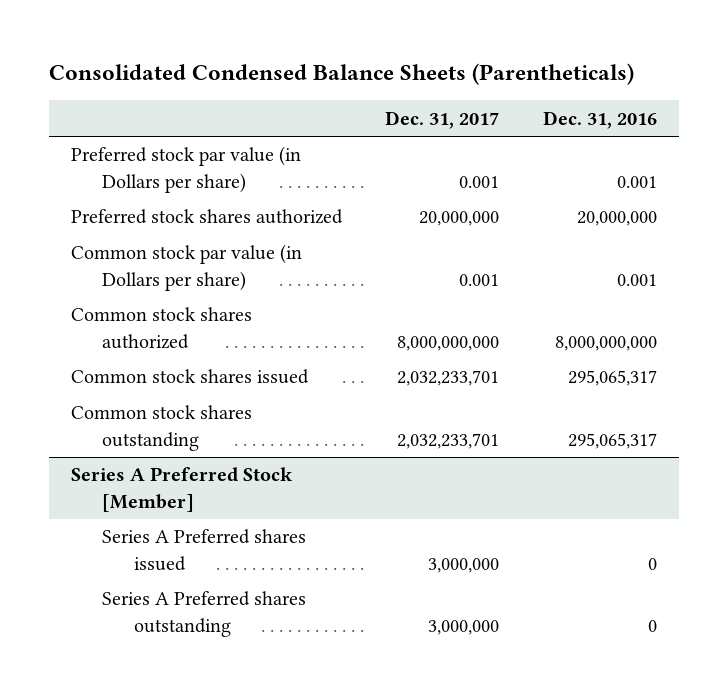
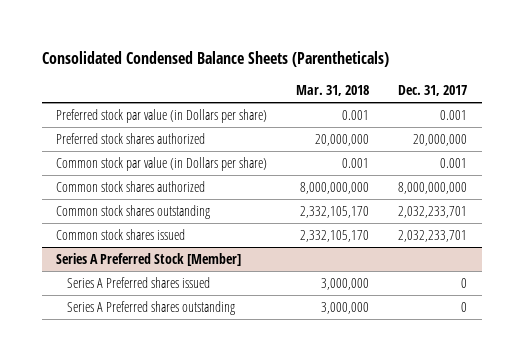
- | Dec. 31, 2017 | Dec. 31, 2016
+ | Mar. 31, 2018 | Dec. 31, 2017
moved down: Common stock shares issued | 2,332,105,170 | 2,032,233,701
@ Series A Preferred Stock [Member]
- Series A Preferred shares issued | 3,000,000 | 0
- Series A Preferred shares outstanding | 3,000,000 | 0
+ Series A Preferred shares issued | 3,000,000 | 0
+ Series A Preferred shares outstanding | 3,000,000 | 0

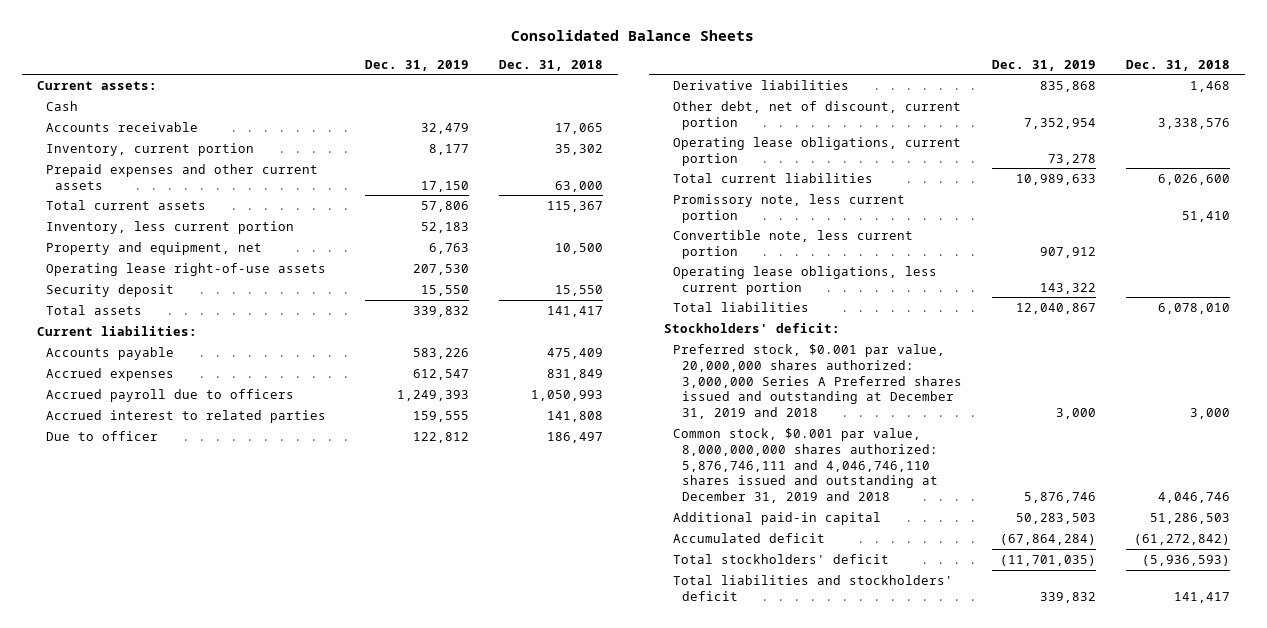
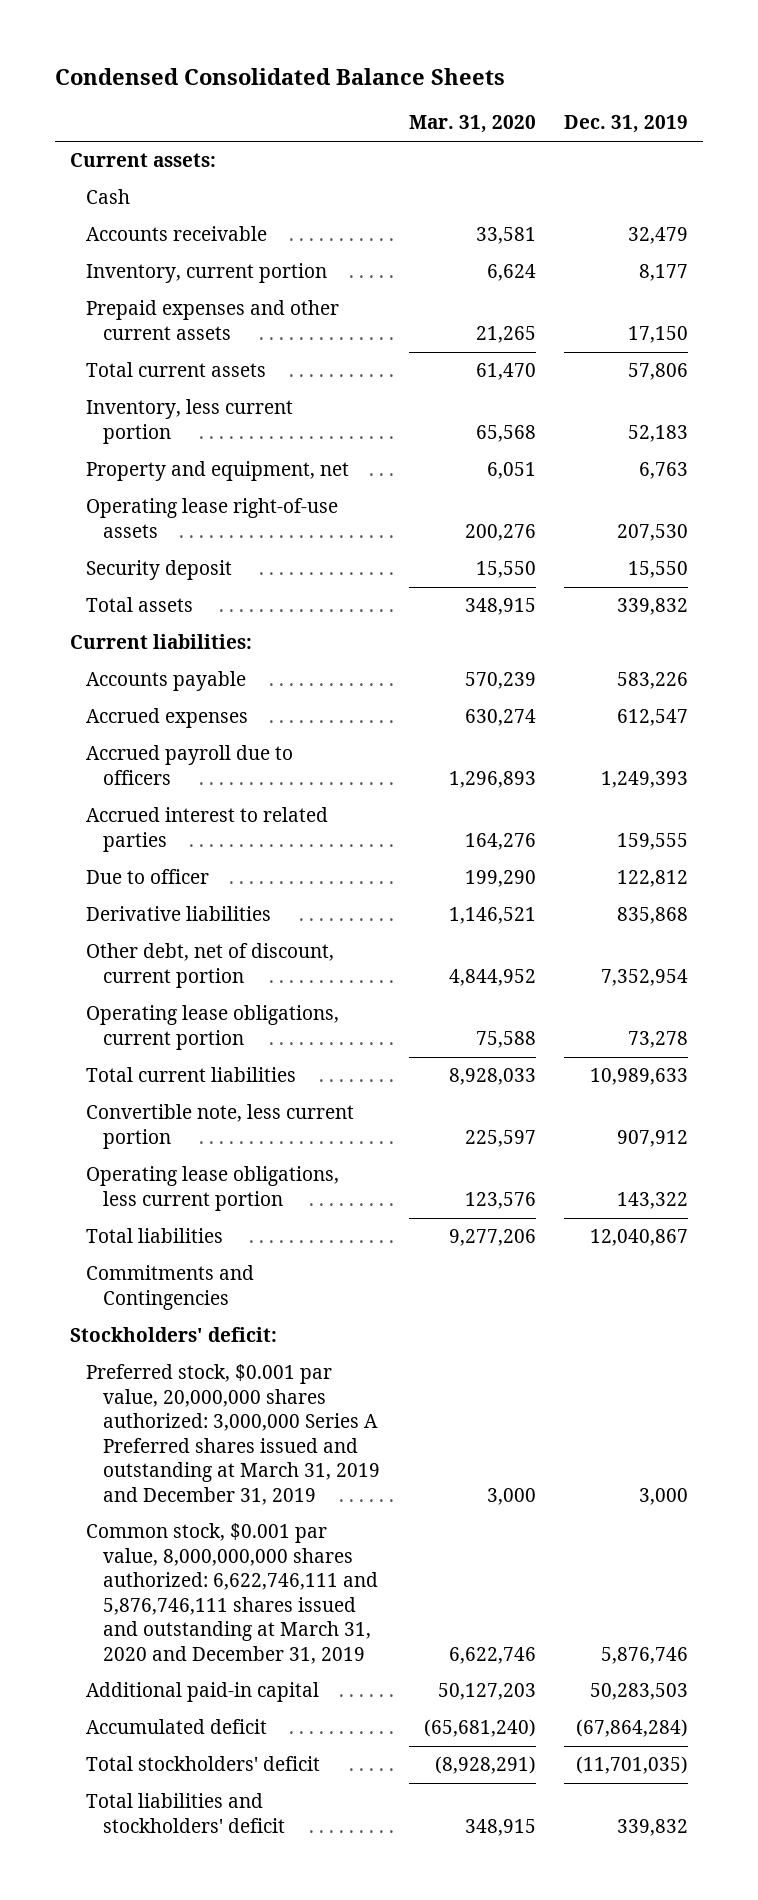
- Consolidated Balance Sheets
+ Condensed Consolidated Balance Sheets
- | Dec. 31, 2019 | Dec. 31, 2018
+ | Mar. 31, 2020 | Dec. 31, 2019
- Promissory note, less current portion | | 51,410
+ Commitments and Contingencies
- Preferred stock, $0.001 par value, 20,000,000 shares authorized: 3,000,000 Series A Preferred shares issued and outstanding at December 31, 2019 and 2018 | 3,000 | 3,000
- Common stock, $0.001 par value, 8,000,000,000 shares authorized: 5,876,746,111 and 4,046,746,110 shares issued and outstanding at December 31, 2019 and 2018 | 5,876,746 | 4,046,746
+ Preferred stock, $0.001 par value, 20,000,000 shares authorized: 3,000,000 Series A Preferred shares issued and outstanding at March 31, 2019 and December 31, 2019 | 3,000 | 3,000
+ Common stock, $0.001 par value, 8,000,000,000 shares authorized: 6,622,746,111 and 5,876,746,111 shares issued and outstanding at March 31, 2020 and December 31, 2019 | 6,622,746 | 5,876,746

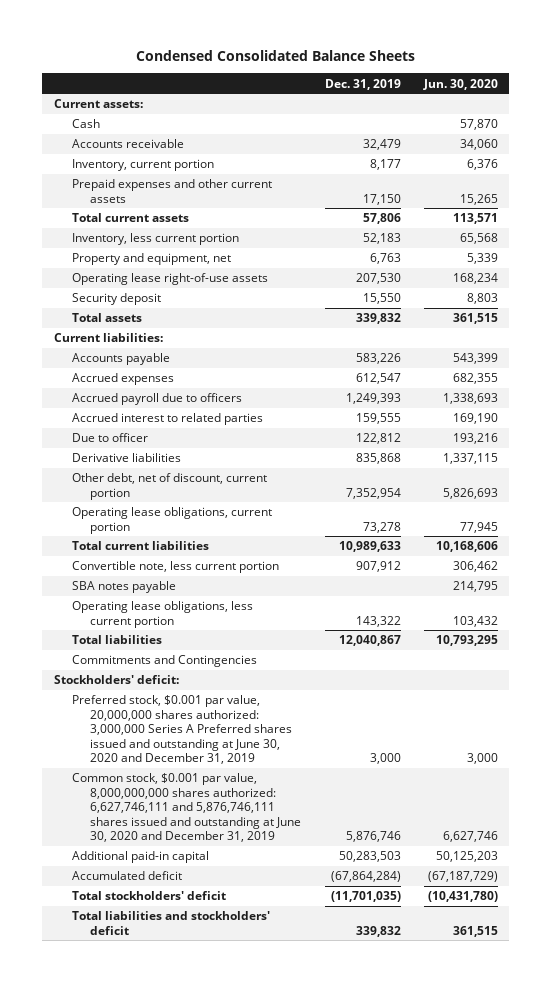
- | Mar. 31, 2020 | Dec. 31, 2019
+ | Dec. 31, 2019 | Jun. 30, 2020
+ SBA notes payable | | 214,795
- Preferred stock, $0.001 par value, 20,000,000 shares authorized: 3,000,000 Series A Preferred shares issued and outstanding at March 31, 2019 and December 31, 2019 | 3,000 | 3,000
- Common stock, $0.001 par value, 8,000,000,000 shares authorized: 6,622,746,111 and 5,876,746,111 shares issued and outstanding at March 31, 2020 and December 31, 2019 | 6,622,746 | 5,876,746
+ Preferred stock, $0.001 par value, 20,000,000 shares authorized: 3,000,000 Series A Preferred shares issued and outstanding at June 30, 2020 and December 31, 2019 | 3,000 | 3,000
+ Common stock, $0.001 par value, 8,000,000,000 shares authorized: 6,627,746,111 and 5,876,746,111 shares issued and outstanding at June 30, 2020 and December 31, 2019 | 5,876,746 | 6,627,746

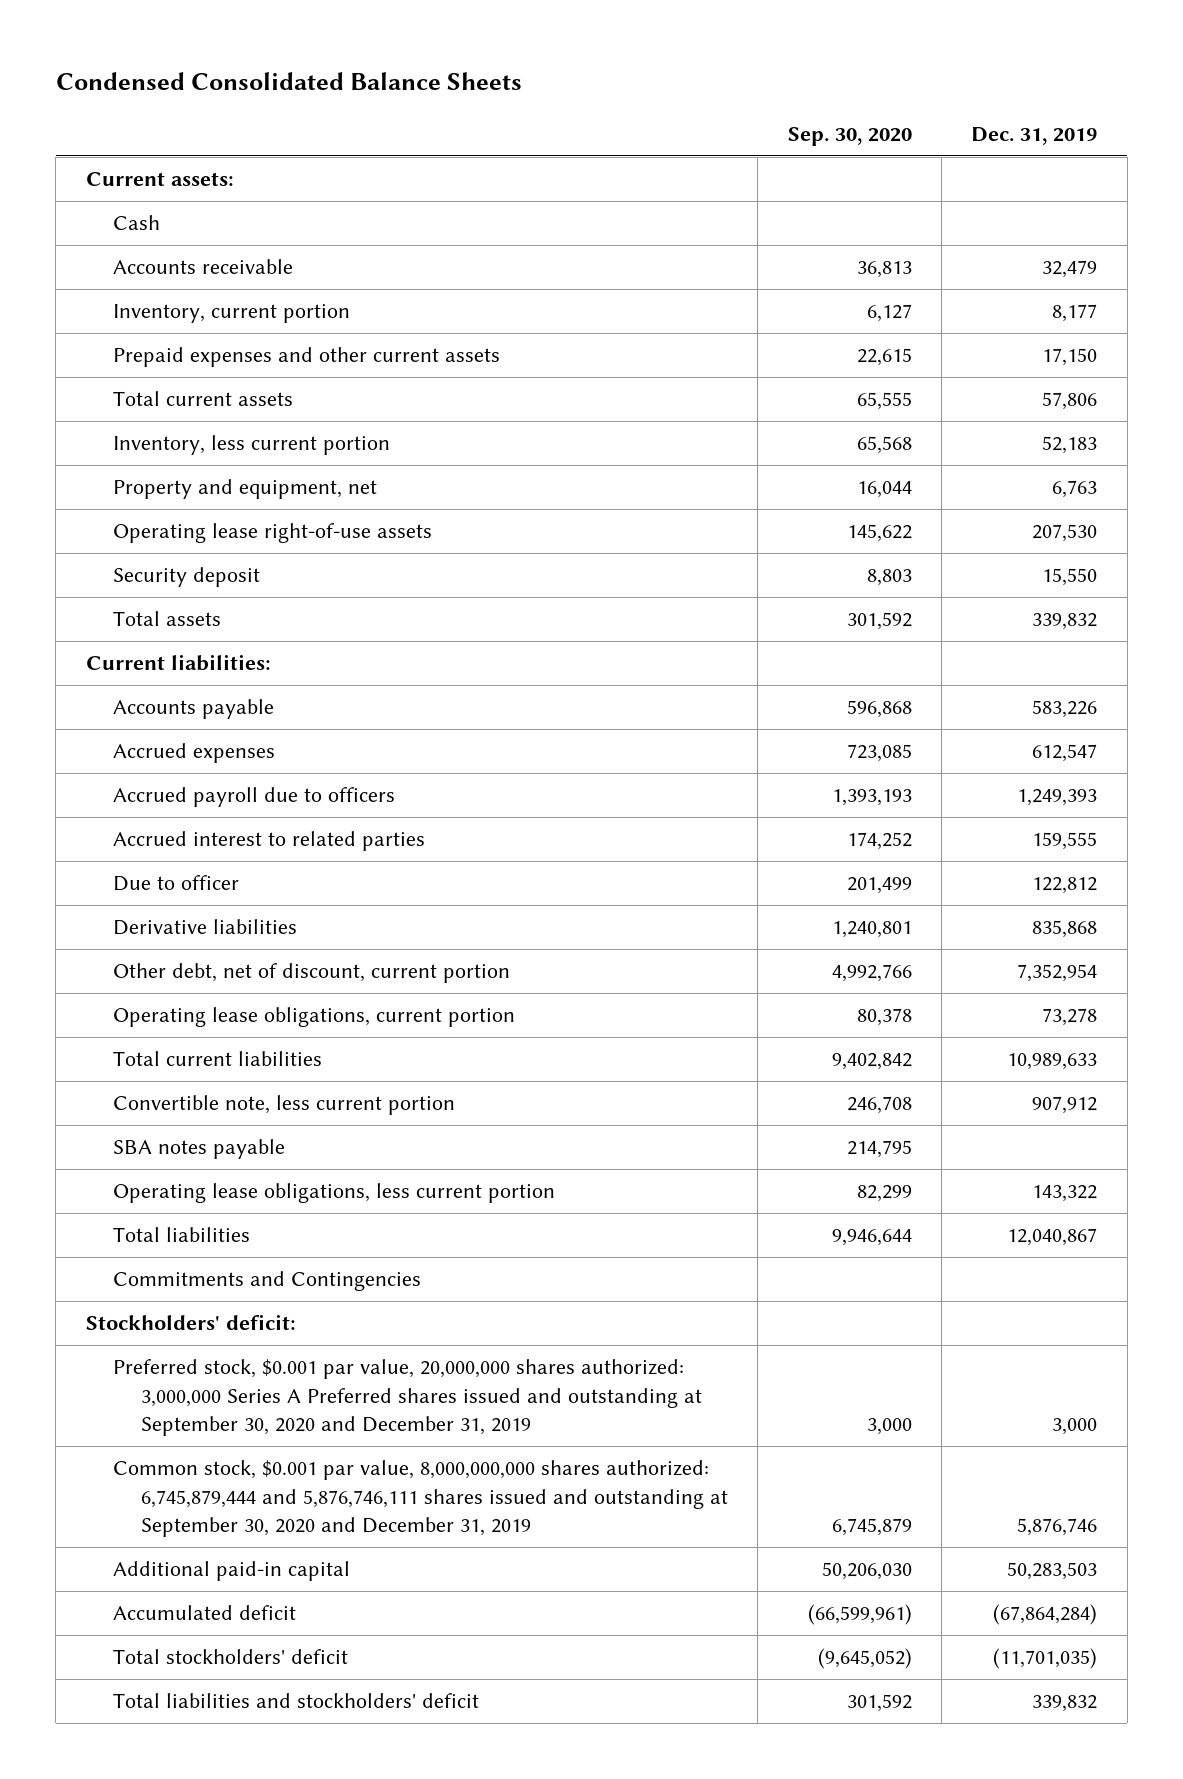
- | Dec. 31, 2019 | Jun. 30, 2020
+ | Sep. 30, 2020 | Dec. 31, 2019
- Preferred stock, $0.001 par value, 20,000,000 shares authorized: 3,000,000 Series A Preferred shares issued and outstanding at June 30, 2020 and December 31, 2019 | 3,000 | 3,000
- Common stock, $0.001 par value, 8,000,000,000 shares authorized: 6,627,746,111 and 5,876,746,111 shares issued and outstanding at June 30, 2020 and December 31, 2019 | 5,876,746 | 6,627,746
+ Preferred stock, $0.001 par value, 20,000,000 shares authorized: 3,000,000 Series A Preferred shares issued and outstanding at September 30, 2020 and December 31, 2019 | 3,000 | 3,000
+ Common stock, $0.001 par value, 8,000,000,000 shares authorized: 6,745,879,444 and 5,876,746,111 shares issued and outstanding at September 30, 2020 and December 31, 2019 | 6,745,879 | 5,876,746

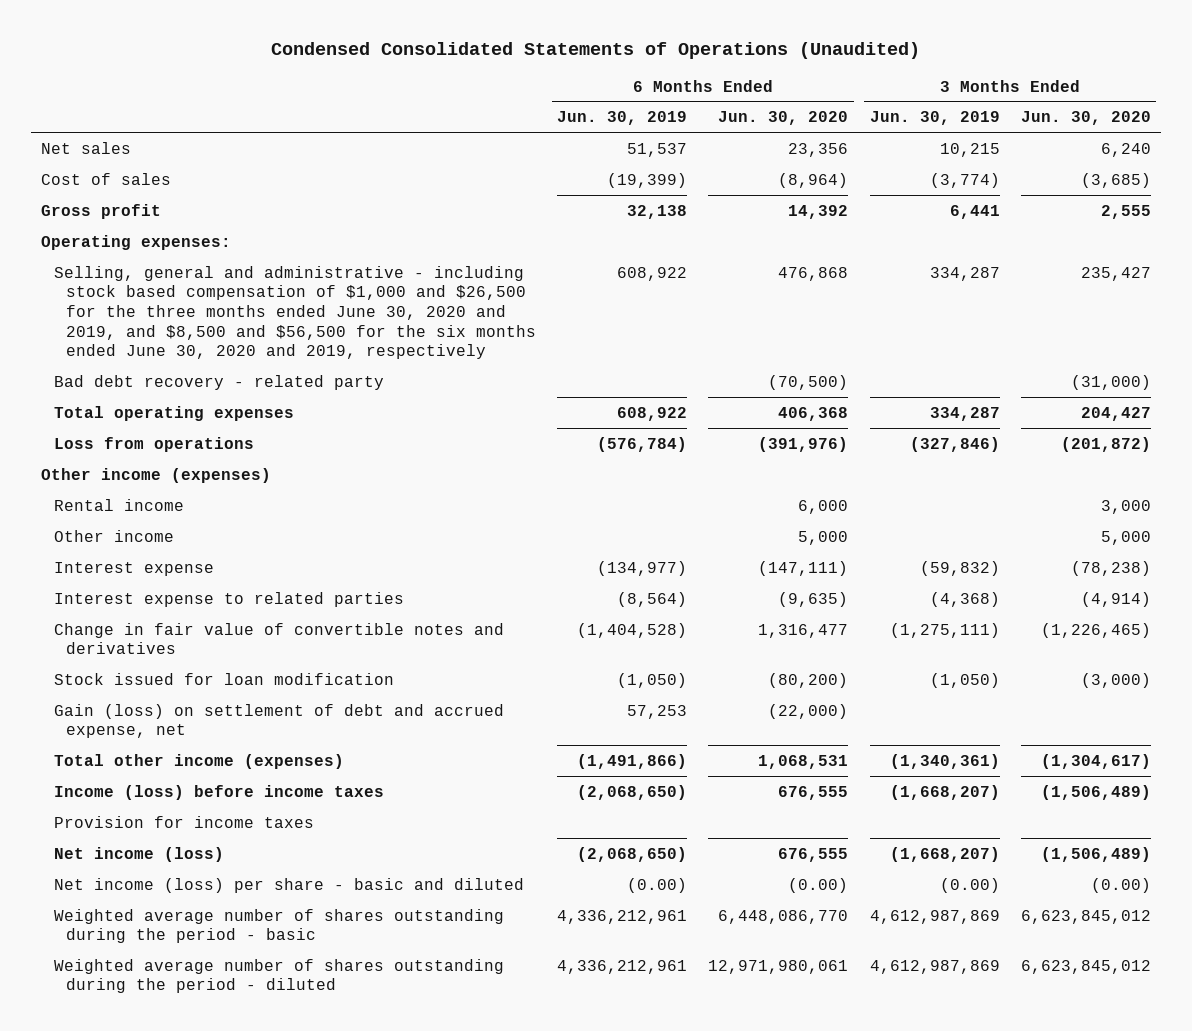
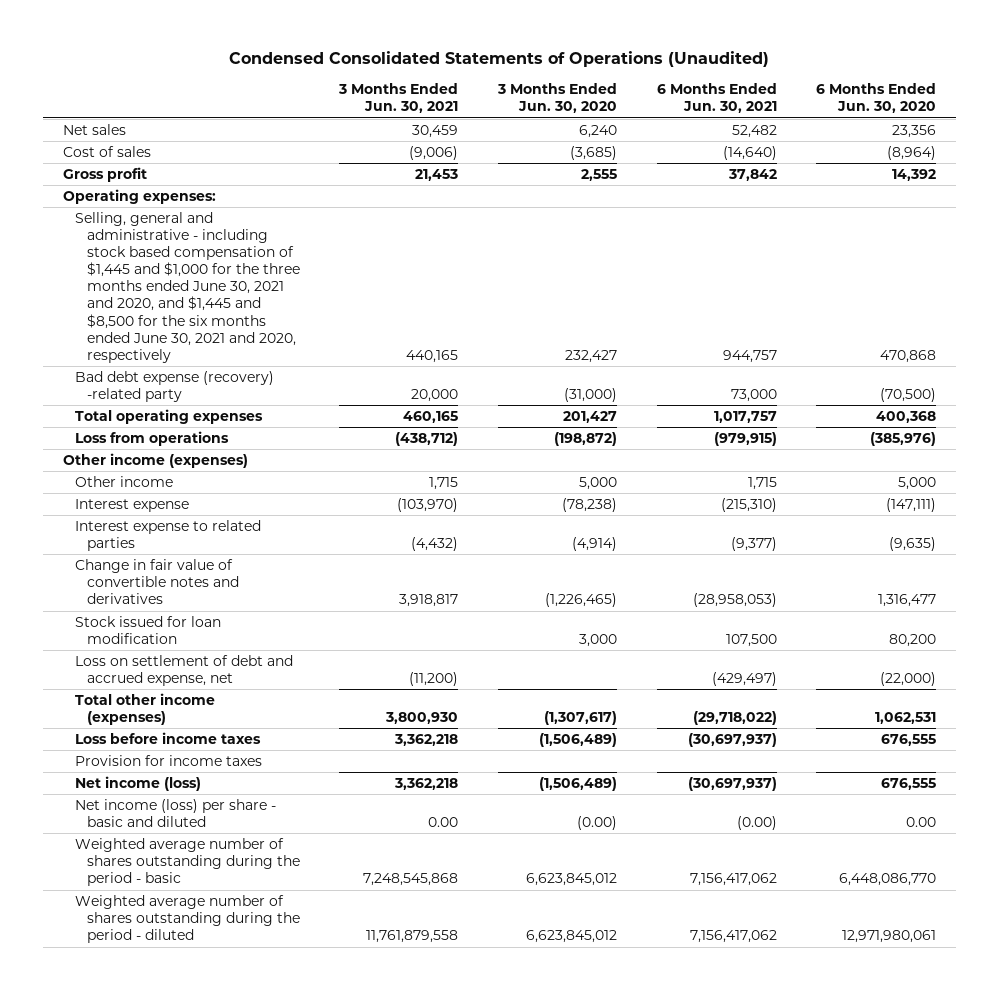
- | 6 Months Ended Jun. 30, 2019 | 6 Months Ended Jun. 30, 2020 | 3 Months Ended Jun. 30, 2019 | 3 Months Ended Jun. 30, 2020
+ | 3 Months Ended Jun. 30, 2021 | 3 Months Ended Jun. 30, 2020 | 6 Months Ended Jun. 30, 2021 | 6 Months Ended Jun. 30, 2020
- Selling, general and administrative - including stock based compensation of $1,000 and $26,500 for the three months ended June 30, 2020 and 2019, and $8,500 and $56,500 for the six months ended June 30, 2020 and 2019, respectively | 608,922 | 476,868 | 334,287 | 235,427
- Bad debt recovery - related party | | (70,500) | | (31,000)
- Total operating expenses | 608,922 | 406,368 | 334,287 | 204,427
- Loss from operations | (576,784) | (391,976) | (327,846) | (201,872)
+ Selling, general and administrative - including stock based compensation of $1,445 and $1,000 for the three months ended June 30, 2021 and 2020, and $1,445 and $8,500 for the six months ended June 30, 2021 and 2020, respectively | 440,165 | 232,427 | 944,757 | 470,868
+ Bad debt expense (recovery) -related party | 20,000 | (31,000) | 73,000 | (70,500)
+ Total operating expenses | 460,165 | 201,427 | 1,017,757 | 400,368
+ Loss from operations | (438,712) | (198,872) | (979,915) | (385,976)
- Rental income | | 6,000 | | 3,000
- Stock issued for loan modification | (1,050) | (80,200) | (1,050) | (3,000)
- Gain (loss) on settlement of debt and accrued expense, net | 57,253 | (22,000) | |
- Total other income (expenses) | (1,491,866) | 1,068,531 | (1,340,361) | (1,304,617)
- Income (loss) before income taxes | (2,068,650) | 676,555 | (1,668,207) | (1,506,489)
+ Stock issued for loan modification | | 3,000 | 107,500 | 80,200
+ Loss on settlement of debt and accrued expense, net | (11,200) | | (429,497) | (22,000)
+ Total other income (expenses) | 3,800,930 | (1,307,617) | (29,718,022) | 1,062,531
+ Loss before income taxes | 3,362,218 | (1,506,489) | (30,697,937) | 676,555
- Net income (loss) per share - basic and diluted | (0.00) | (0.00) | (0.00) | (0.00)
+ Net income (loss) per share - basic and diluted | 0.00 | (0.00) | (0.00) | 0.00

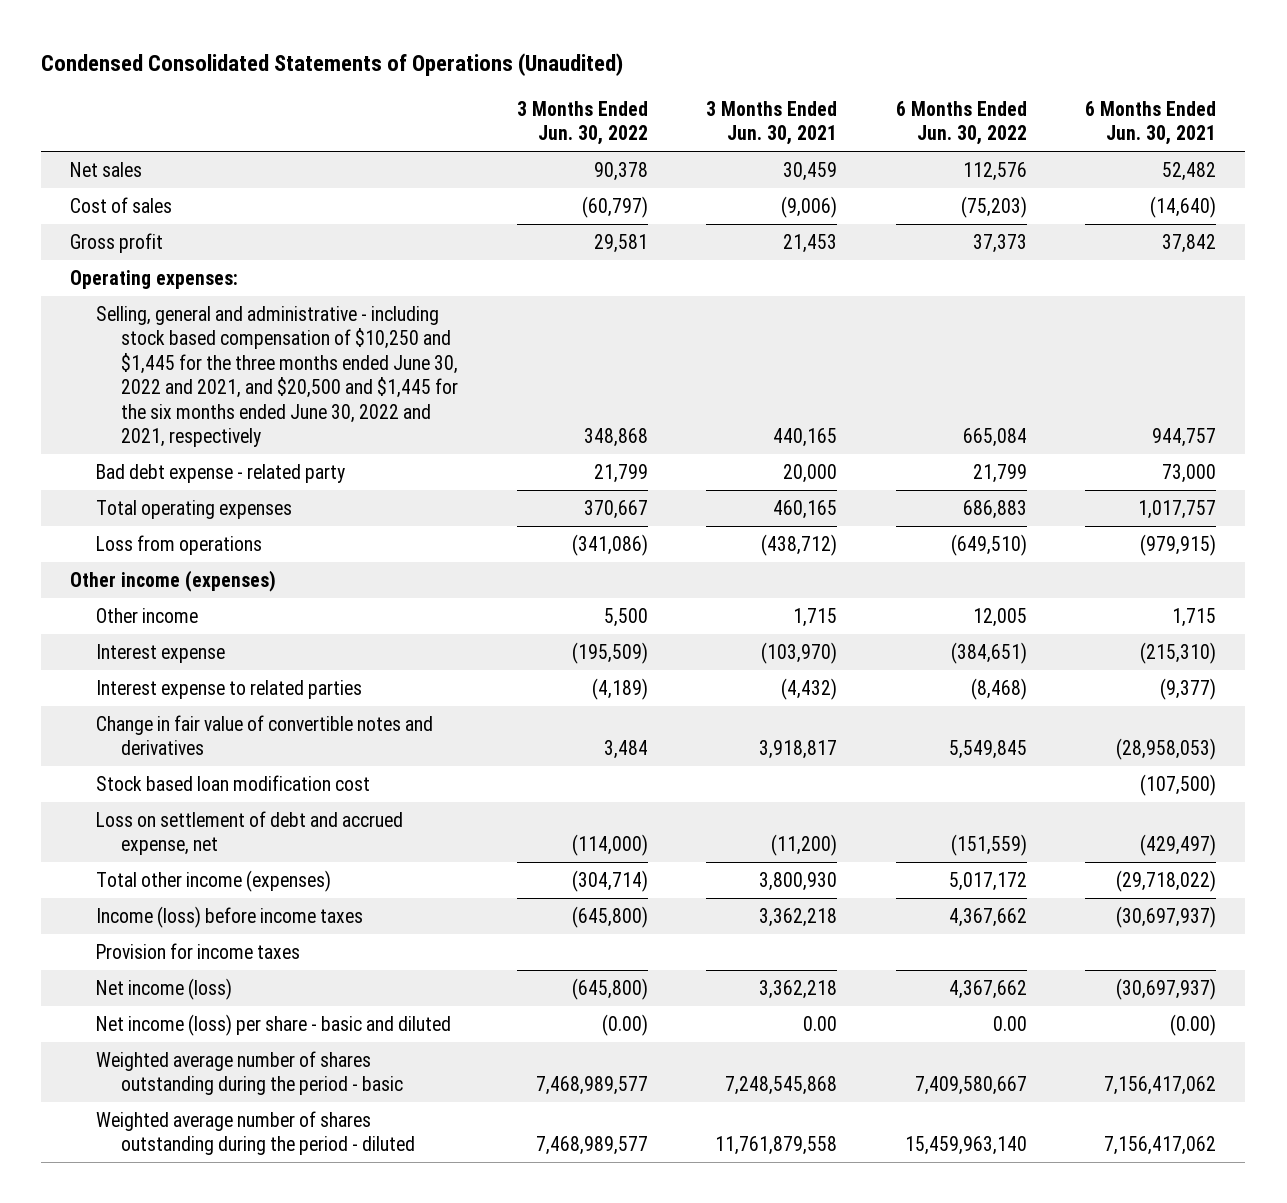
- | 3 Months Ended Jun. 30, 2021 | 3 Months Ended Jun. 30, 2020 | 6 Months Ended Jun. 30, 2021 | 6 Months Ended Jun. 30, 2020
+ | 3 Months Ended Jun. 30, 2022 | 3 Months Ended Jun. 30, 2021 | 6 Months Ended Jun. 30, 2022 | 6 Months Ended Jun. 30, 2021
- Selling, general and administrative - including stock based compensation of $1,445 and $1,000 for the three months ended June 30, 2021 and 2020, and $1,445 and $8,500 for the six months ended June 30, 2021 and 2020, respectively | 440,165 | 232,427 | 944,757 | 470,868
- Bad debt expense (recovery) -related party | 20,000 | (31,000) | 73,000 | (70,500)
+ Selling, general and administrative - including stock based compensation of $10,250 and $1,445 for the three months ended June 30, 2022 and 2021, and $20,500 and $1,445 for the six months ended June 30, 2022 and 2021, respectively | 348,868 | 440,165 | 665,084 | 944,757
+ Bad debt expense - related party | 21,799 | 20,000 | 21,799 | 73,000
- Stock issued for loan modification | | 3,000 | 107,500 | 80,200
+ Stock based loan modification cost | | | | (107,500)
- Loss before income taxes | 3,362,218 | (1,506,489) | (30,697,937) | 676,555
+ Income (loss) before income taxes | (645,800) | 3,362,218 | 4,367,662 | (30,697,937)

